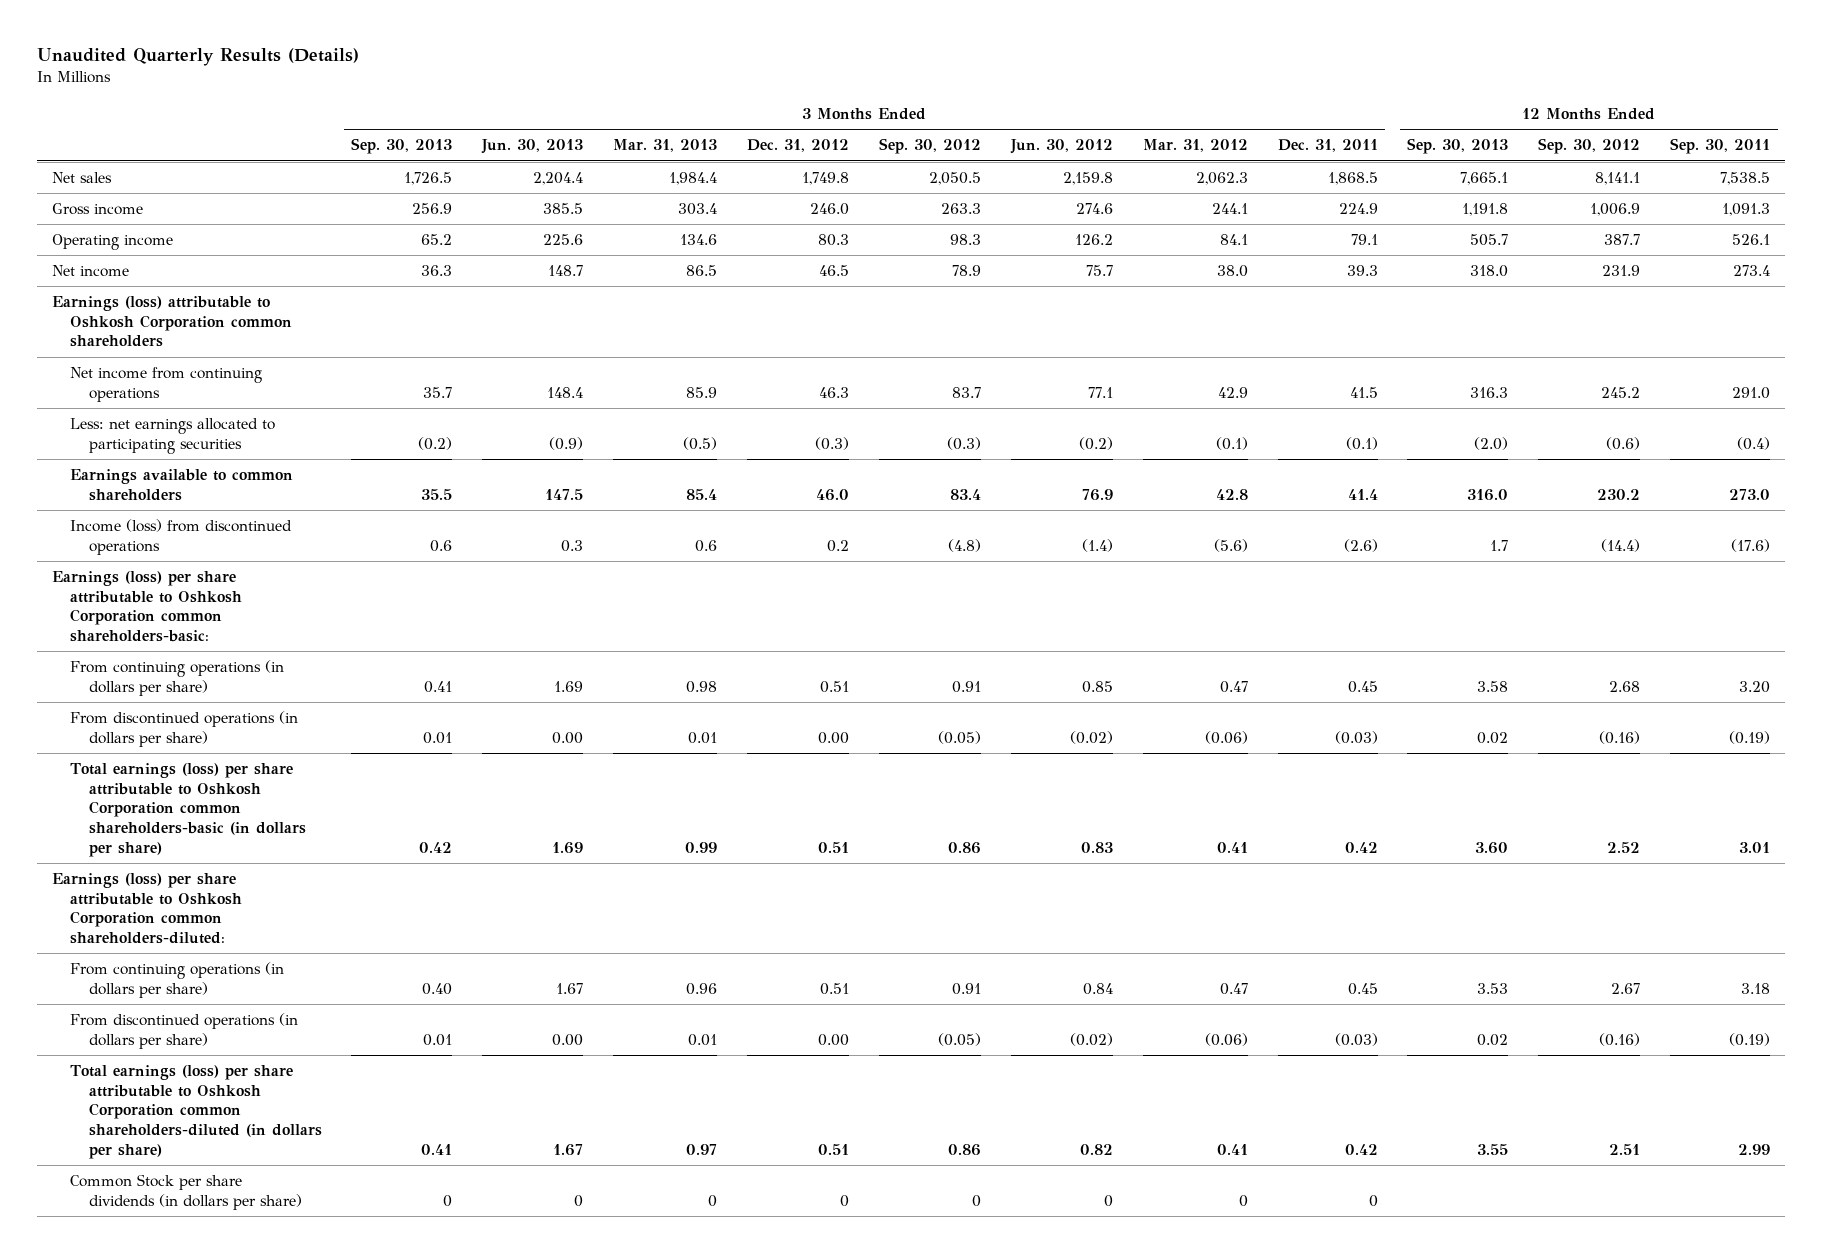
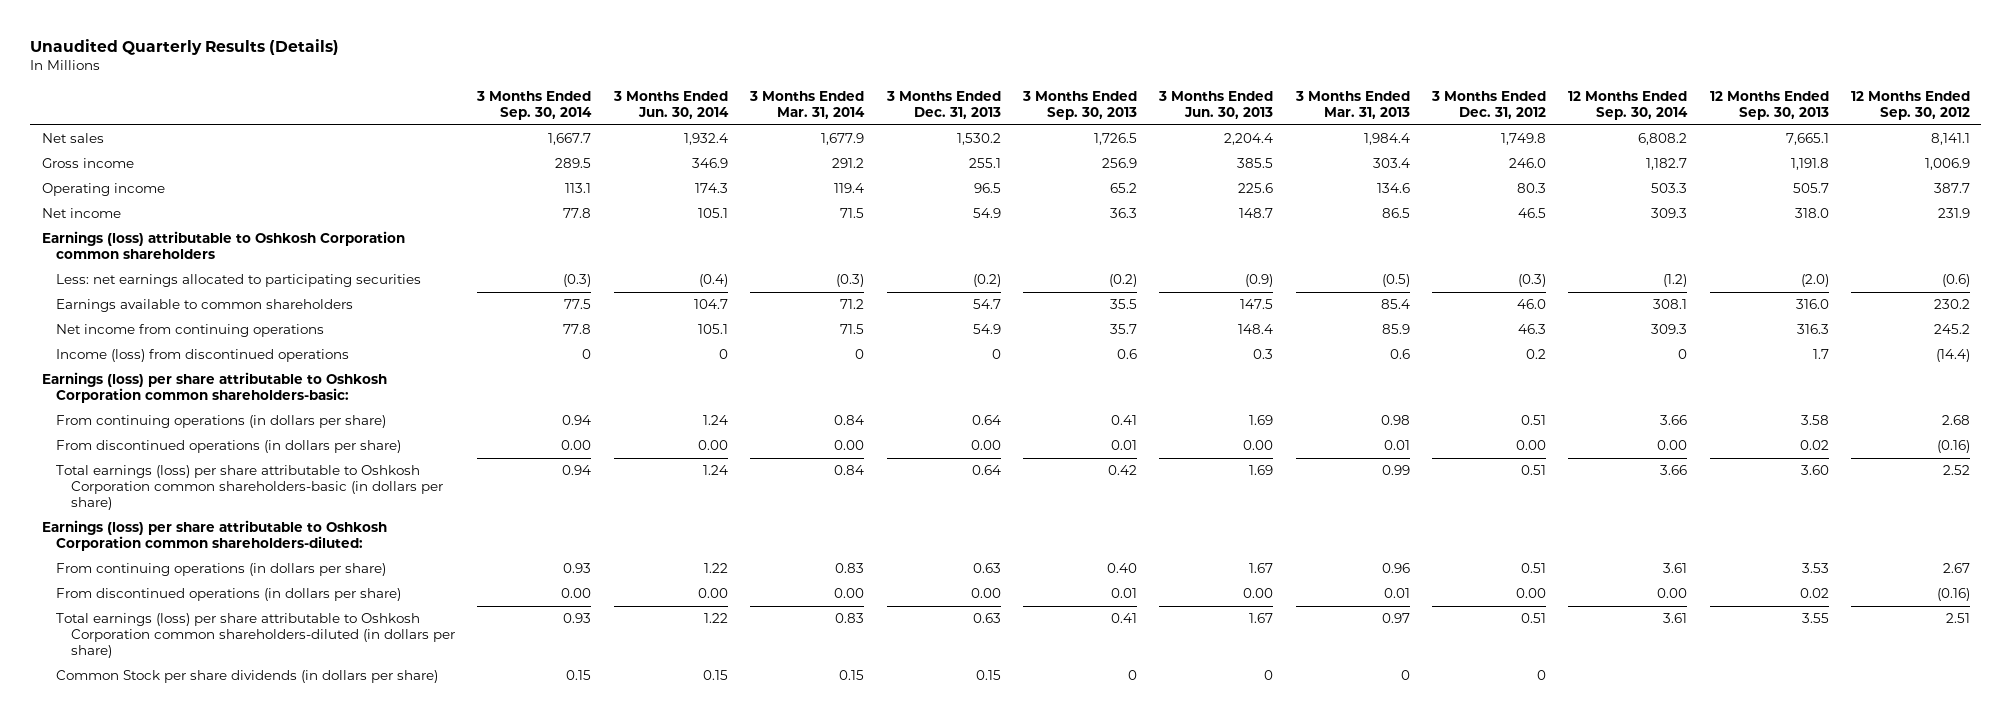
- | 3 Months Ended Sep. 30, 2013 | 3 Months Ended Jun. 30, 2013 | 3 Months Ended Mar. 31, 2013 | 3 Months Ended Dec. 31, 2012 | 3 Months Ended Sep. 30, 2012 | 3 Months Ended Jun. 30, 2012 | 3 Months Ended Mar. 31, 2012 | 3 Months Ended Dec. 31, 2011 | 12 Months Ended Sep. 30, 2013 | 12 Months Ended Sep. 30, 2012 | 12 Months Ended Sep. 30, 2011
+ | 3 Months Ended Sep. 30, 2014 | 3 Months Ended Jun. 30, 2014 | 3 Months Ended Mar. 31, 2014 | 3 Months Ended Dec. 31, 2013 | 3 Months Ended Sep. 30, 2013 | 3 Months Ended Jun. 30, 2013 | 3 Months Ended Mar. 31, 2013 | 3 Months Ended Dec. 31, 2012 | 12 Months Ended Sep. 30, 2014 | 12 Months Ended Sep. 30, 2013 | 12 Months Ended Sep. 30, 2012
moved down: Net income from continuing operations | 77.8 | 105.1 | 71.5 | 54.9 | 35.7 | 148.4 | 85.9 | 46.3 | 309.3 | 316.3 | 245.2

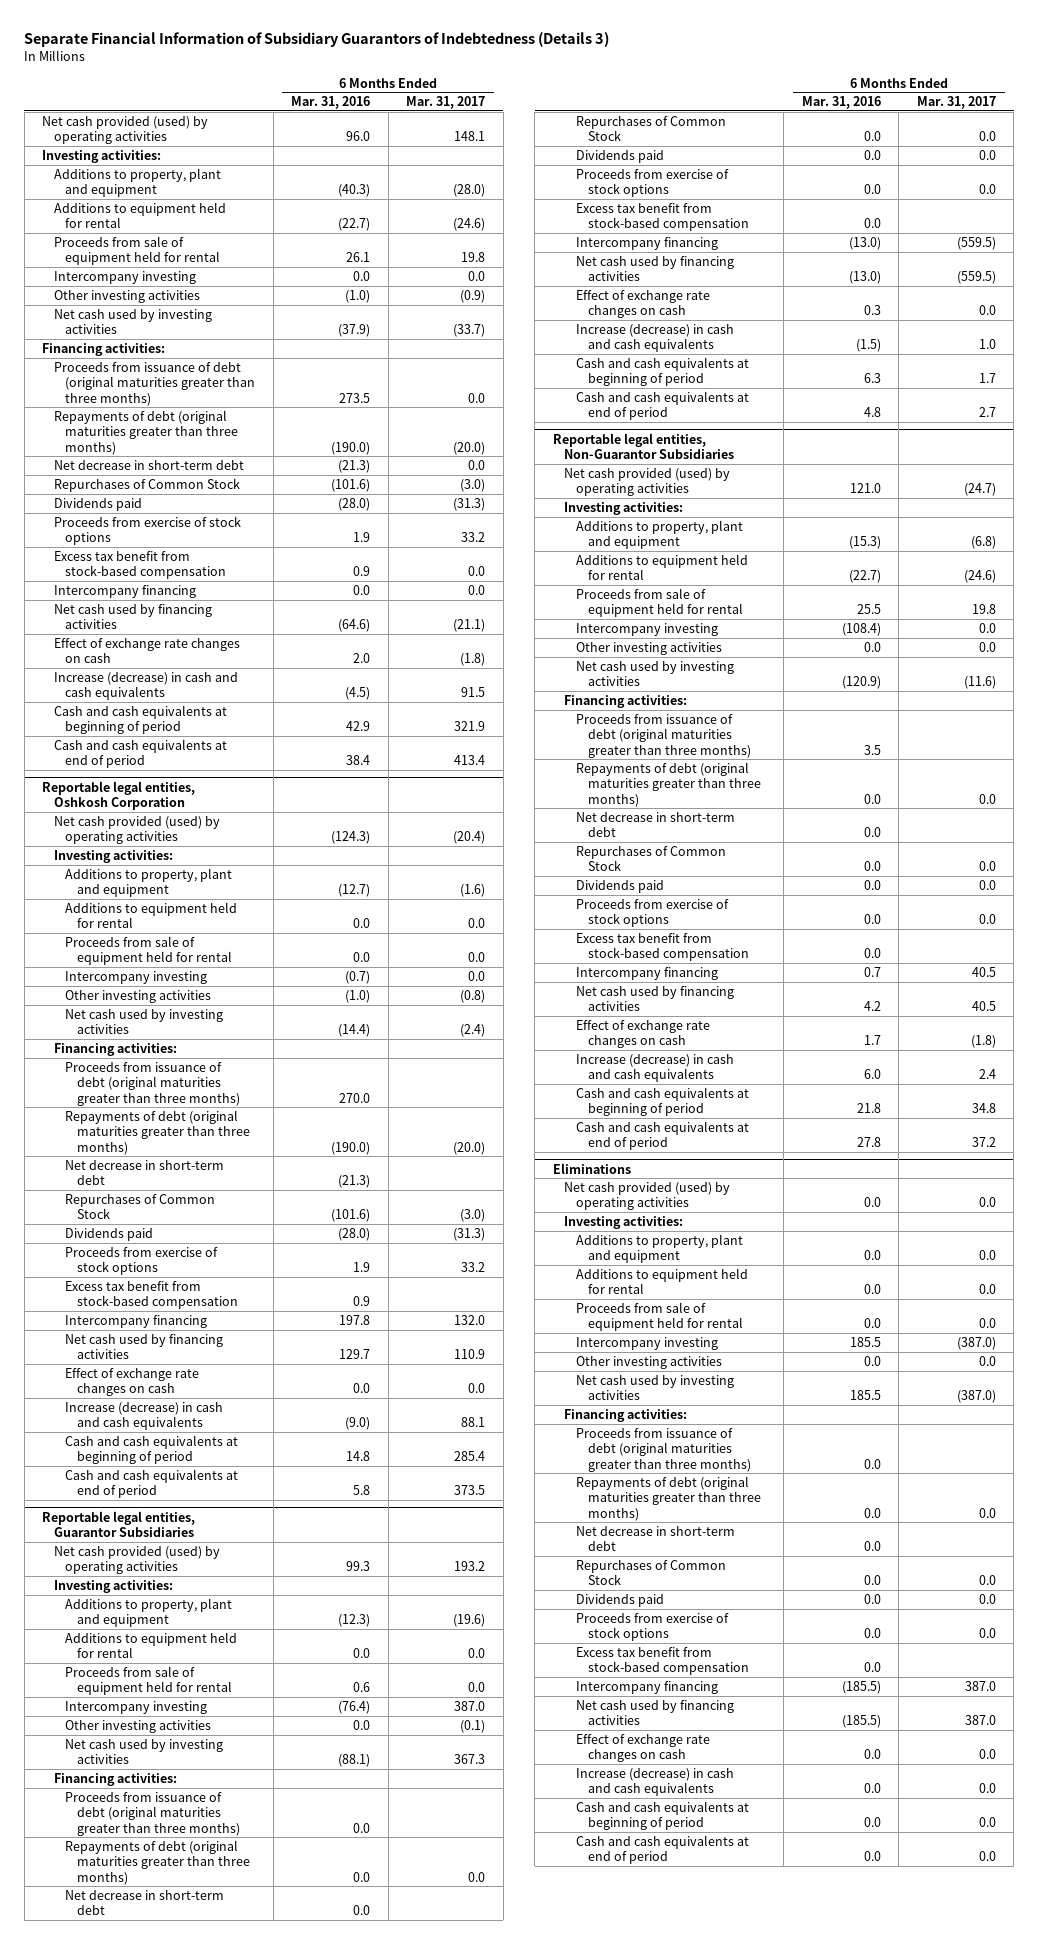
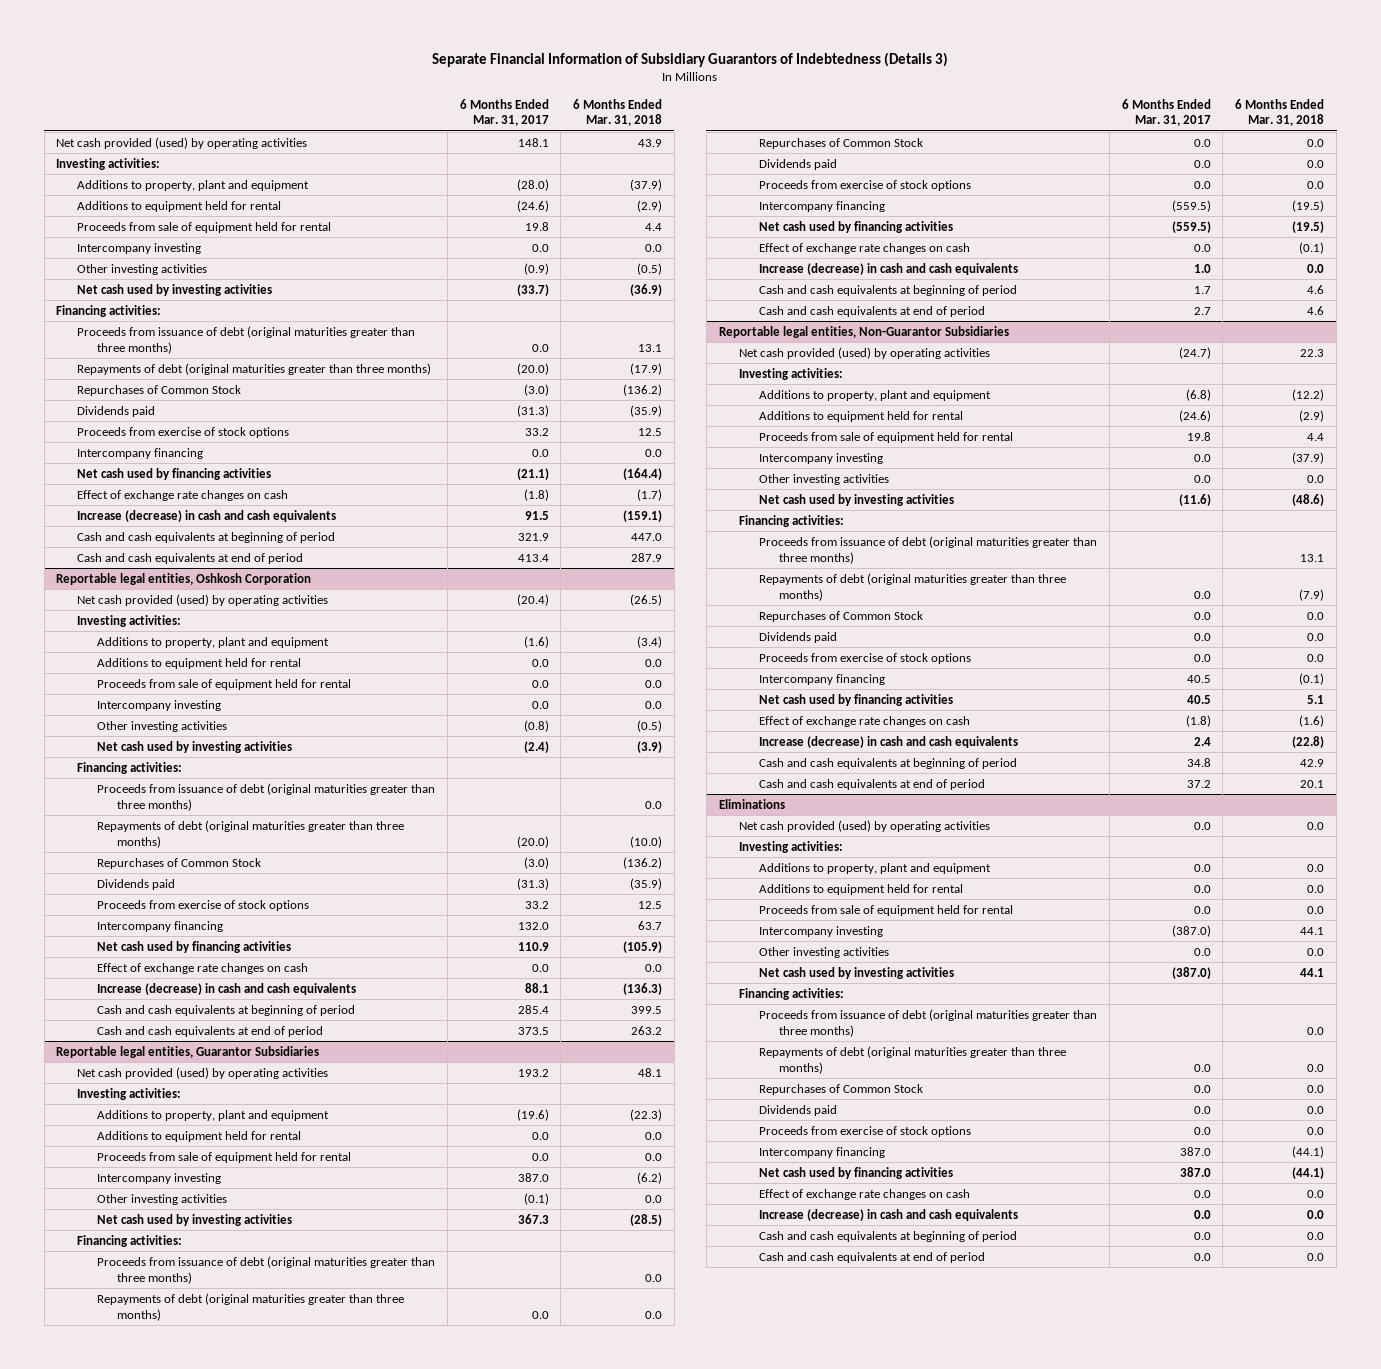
- | 6 Months Ended Mar. 31, 2016 | 6 Months Ended Mar. 31, 2017
+ | 6 Months Ended Mar. 31, 2017 | 6 Months Ended Mar. 31, 2018
- Net decrease in short-term debt | (21.3) | 0.0
- Excess tax benefit from stock-based compensation | 0.9 | 0.0
@ Reportable legal entities, Oshkosh Corporation
- Net decrease in short-term debt | (21.3) |
- Excess tax benefit from stock-based compensation | 0.9 |
@ Reportable legal entities, Guarantor Subsidiaries
- Net decrease in short-term debt | 0.0 |
- Excess tax benefit from stock-based compensation | 0.0 |
@ Reportable legal entities, Non-Guarantor Subsidiaries
- Net decrease in short-term debt | 0.0 |
- Excess tax benefit from stock-based compensation | 0.0 |
@ Eliminations
- Net decrease in short-term debt | 0.0 |
- Excess tax benefit from stock-based compensation | 0.0 |

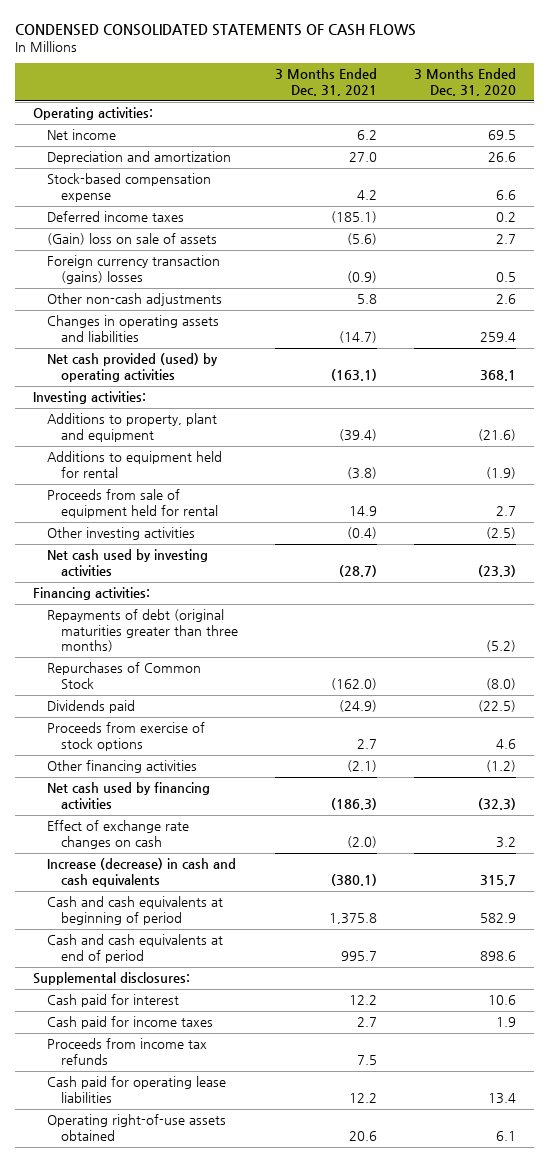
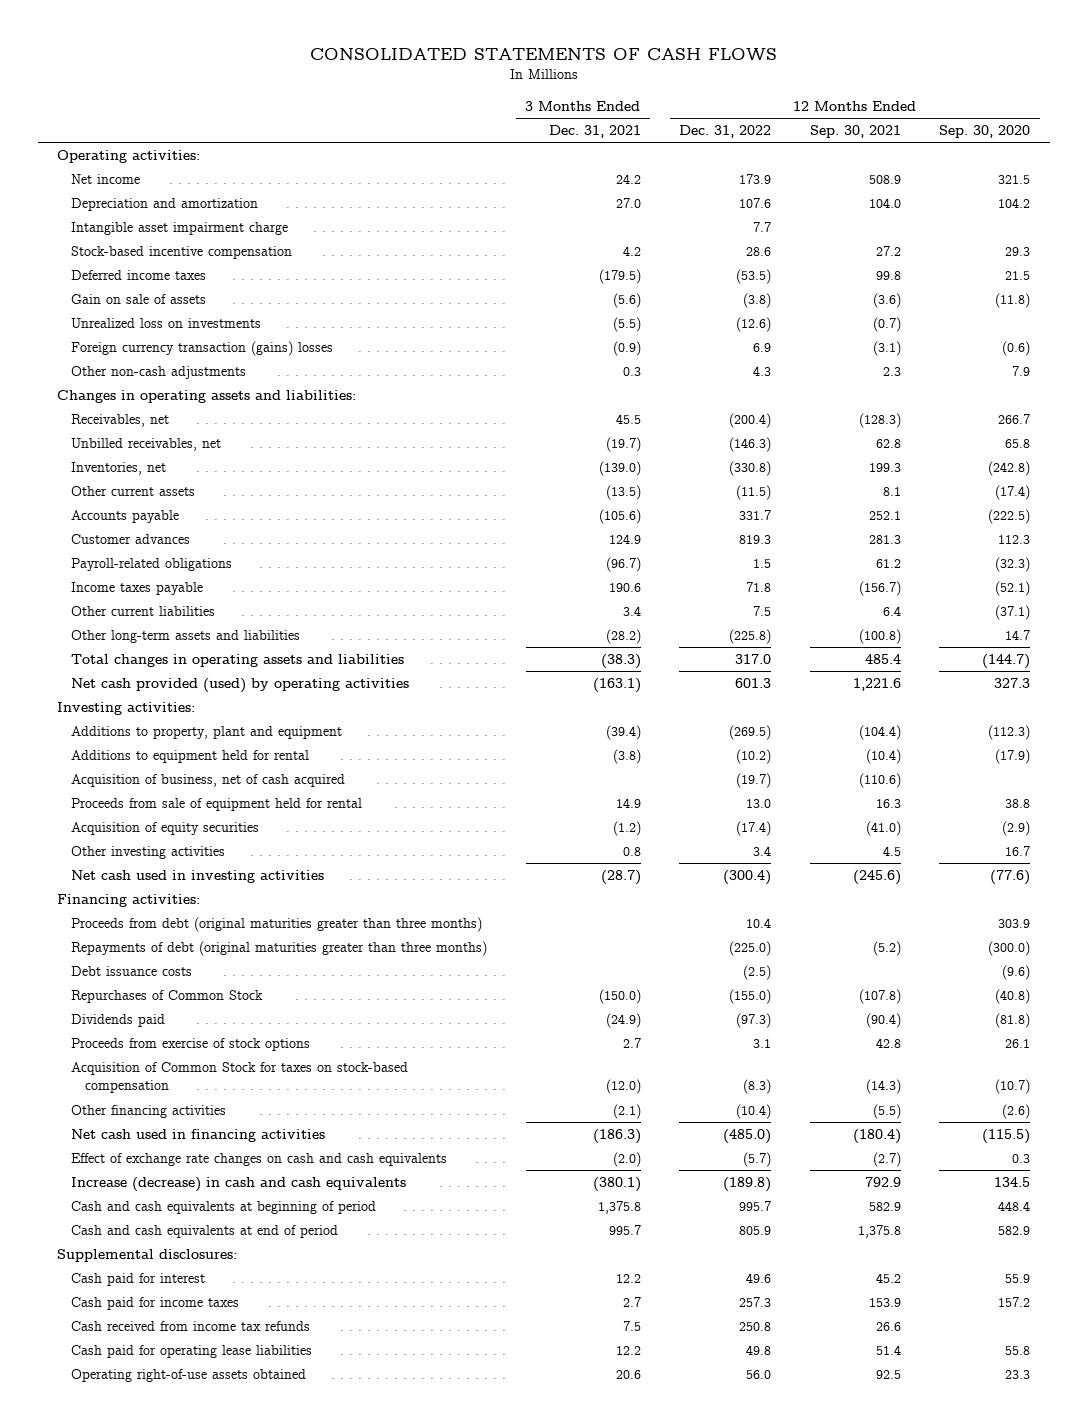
- CONDENSED CONSOLIDATED STATEMENTS OF CASH FLOWS
+ CONSOLIDATED STATEMENTS OF CASH FLOWS
- | 3 Months Ended Dec. 31, 2021 | 3 Months Ended Dec. 31, 2020
+ | 3 Months Ended Dec. 31, 2021 | 12 Months Ended Dec. 31, 2022 | 12 Months Ended Sep. 30, 2021 | 12 Months Ended Sep. 30, 2020
- Net income | 6.2 | 69.5
+ Net income | 24.2 | 173.9 | 508.9 | 321.5
- Stock-based compensation expense | 4.2 | 6.6
- Deferred income taxes | (185.1) | 0.2
- (Gain) loss on sale of assets | (5.6) | 2.7
+ Intangible asset impairment charge | | 7.7 | |
+ Stock-based incentive compensation | 4.2 | 28.6 | 27.2 | 29.3
+ Deferred income taxes | (179.5) | (53.5) | 99.8 | 21.5
+ Gain on sale of assets | (5.6) | (3.8) | (3.6) | (11.8)
+ Unrealized loss on investments | (5.5) | (12.6) | (0.7) |
- Other non-cash adjustments | 5.8 | 2.6
- Changes in operating assets and liabilities | (14.7) | 259.4
+ Other non-cash adjustments | 0.3 | 4.3 | 2.3 | 7.9
+ Changes in operating assets and liabilities:
+ Receivables, net | 45.5 | (200.4) | (128.3) | 266.7
+ Unbilled receivables, net | (19.7) | (146.3) | 62.8 | 65.8
+ Inventories, net | (139.0) | (330.8) | 199.3 | (242.8)
+ Other current assets | (13.5) | (11.5) | 8.1 | (17.4)
+ Accounts payable | (105.6) | 331.7 | 252.1 | (222.5)
+ Customer advances | 124.9 | 819.3 | 281.3 | 112.3
+ Payroll-related obligations | (96.7) | 1.5 | 61.2 | (32.3)
+ Income taxes payable | 190.6 | 71.8 | (156.7) | (52.1)
+ Other current liabilities | 3.4 | 7.5 | 6.4 | (37.1)
+ Other long-term assets and liabilities | (28.2) | (225.8) | (100.8) | 14.7
+ Total changes in operating assets and liabilities | (38.3) | 317.0 | 485.4 | (144.7)
+ Acquisition of business, net of cash acquired | | (19.7) | (110.6) |
- Other investing activities | (0.4) | (2.5)
- Net cash used by investing activities | (28.7) | (23.3)
+ Acquisition of equity securities | (1.2) | (17.4) | (41.0) | (2.9)
+ Other investing activities | 0.8 | 3.4 | 4.5 | 16.7
+ Net cash used in investing activities | (28.7) | (300.4) | (245.6) | (77.6)
+ Proceeds from debt (original maturities greater than three months) | | 10.4 | | 303.9
- Repurchases of Common Stock | (162.0) | (8.0)
+ Debt issuance costs | | (2.5) | | (9.6)
+ Repurchases of Common Stock | (150.0) | (155.0) | (107.8) | (40.8)
+ Acquisition of Common Stock for taxes on stock-based compensation | (12.0) | (8.3) | (14.3) | (10.7)
- Net cash used by financing activities | (186.3) | (32.3)
- Effect of exchange rate changes on cash | (2.0) | 3.2
+ Net cash used in financing activities | (186.3) | (485.0) | (180.4) | (115.5)
+ Effect of exchange rate changes on cash and cash equivalents | (2.0) | (5.7) | (2.7) | 0.3
- Proceeds from income tax refunds | 7.5 |
+ Cash received from income tax refunds | 7.5 | 250.8 | 26.6 |

